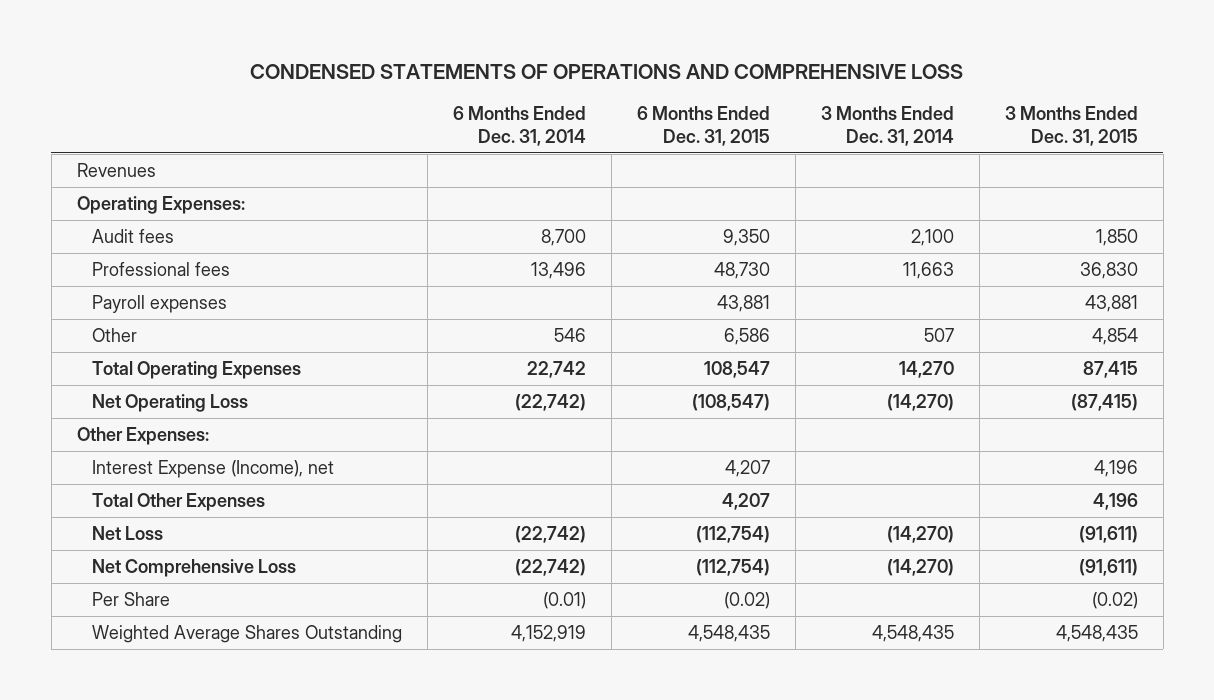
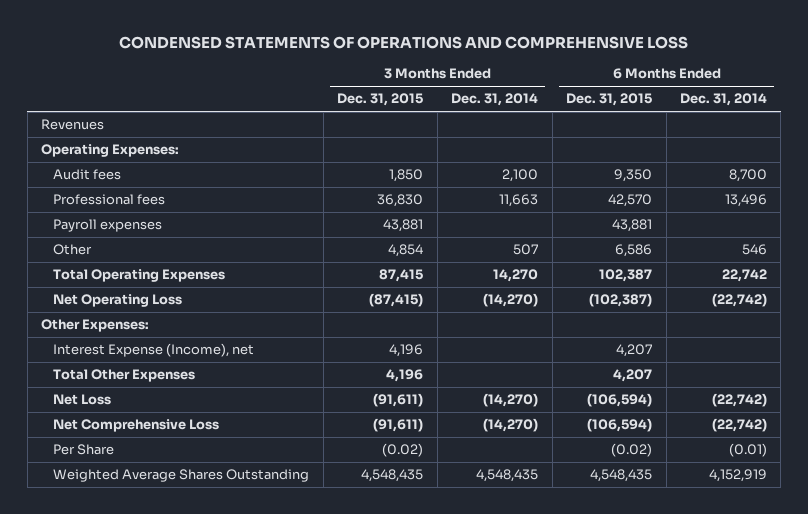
- | 6 Months Ended Dec. 31, 2014 | 6 Months Ended Dec. 31, 2015 | 3 Months Ended Dec. 31, 2014 | 3 Months Ended Dec. 31, 2015
+ | 3 Months Ended Dec. 31, 2015 | 3 Months Ended Dec. 31, 2014 | 6 Months Ended Dec. 31, 2015 | 6 Months Ended Dec. 31, 2014
- Professional fees | 13,496 | 48,730 | 11,663 | 36,830
+ Professional fees | 36,830 | 11,663 | 42,570 | 13,496
- Total Operating Expenses | 22,742 | 108,547 | 14,270 | 87,415
- Net Operating Loss | (22,742) | (108,547) | (14,270) | (87,415)
+ Total Operating Expenses | 87,415 | 14,270 | 102,387 | 22,742
+ Net Operating Loss | (87,415) | (14,270) | (102,387) | (22,742)
- Net Loss | (22,742) | (112,754) | (14,270) | (91,611)
- Net Comprehensive Loss | (22,742) | (112,754) | (14,270) | (91,611)
+ Net Loss | (91,611) | (14,270) | (106,594) | (22,742)
+ Net Comprehensive Loss | (91,611) | (14,270) | (106,594) | (22,742)

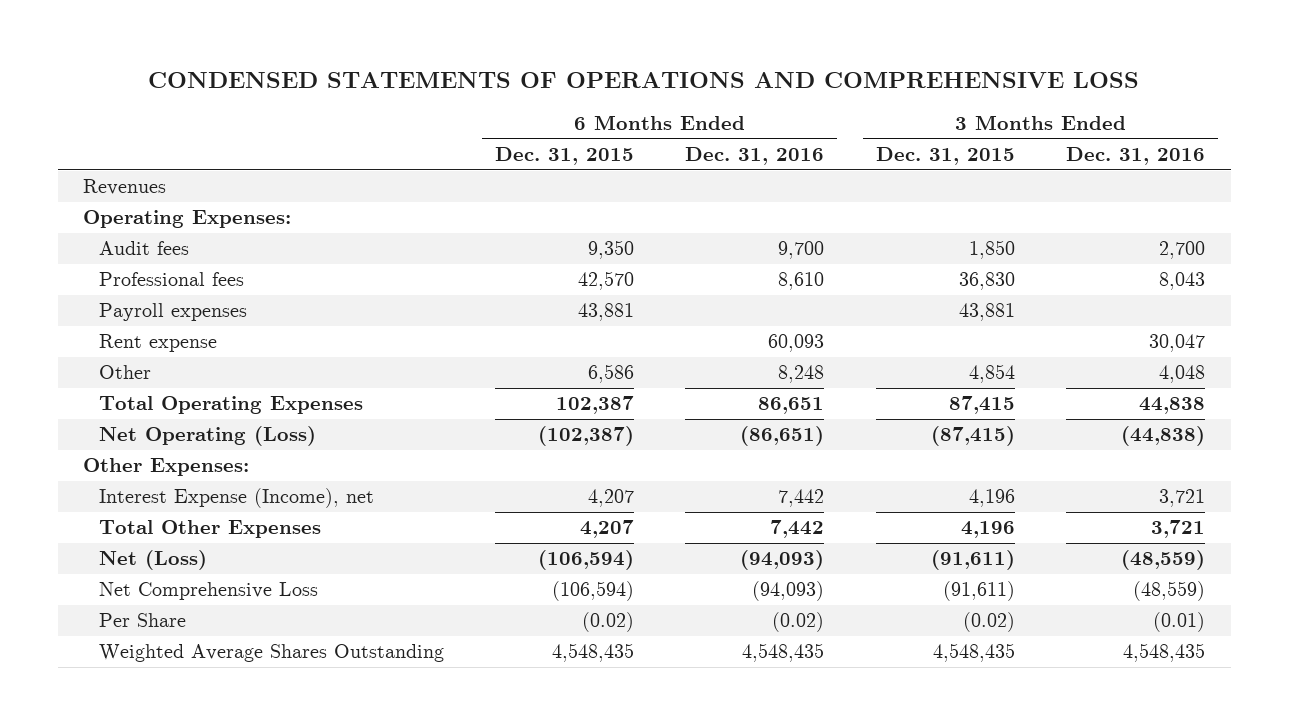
- | 3 Months Ended Dec. 31, 2015 | 3 Months Ended Dec. 31, 2014 | 6 Months Ended Dec. 31, 2015 | 6 Months Ended Dec. 31, 2014
+ | 6 Months Ended Dec. 31, 2015 | 6 Months Ended Dec. 31, 2016 | 3 Months Ended Dec. 31, 2015 | 3 Months Ended Dec. 31, 2016
+ Rent expense | | 60,093 | | 30,047
- Net Operating Loss | (87,415) | (14,270) | (102,387) | (22,742)
+ Net Operating (Loss) | (102,387) | (86,651) | (87,415) | (44,838)
- Net Loss | (91,611) | (14,270) | (106,594) | (22,742)
+ Net (Loss) | (106,594) | (94,093) | (91,611) | (48,559)

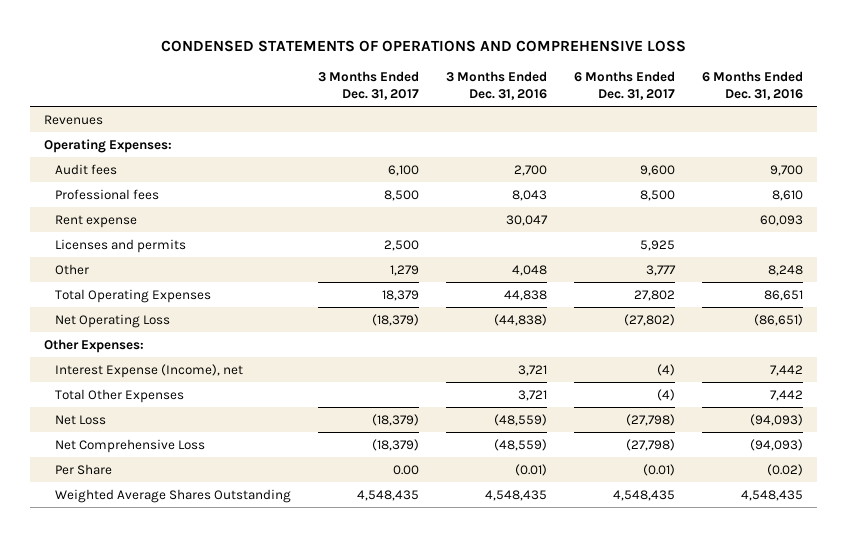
- | 6 Months Ended Dec. 31, 2015 | 6 Months Ended Dec. 31, 2016 | 3 Months Ended Dec. 31, 2015 | 3 Months Ended Dec. 31, 2016
+ | 3 Months Ended Dec. 31, 2017 | 3 Months Ended Dec. 31, 2016 | 6 Months Ended Dec. 31, 2017 | 6 Months Ended Dec. 31, 2016
- Payroll expenses | 43,881 | | 43,881 |
+ Licenses and permits | 2,500 | | 5,925 |
- Net Operating (Loss) | (102,387) | (86,651) | (87,415) | (44,838)
+ Net Operating Loss | (18,379) | (44,838) | (27,802) | (86,651)
- Net (Loss) | (106,594) | (94,093) | (91,611) | (48,559)
+ Net Loss | (18,379) | (48,559) | (27,798) | (94,093)

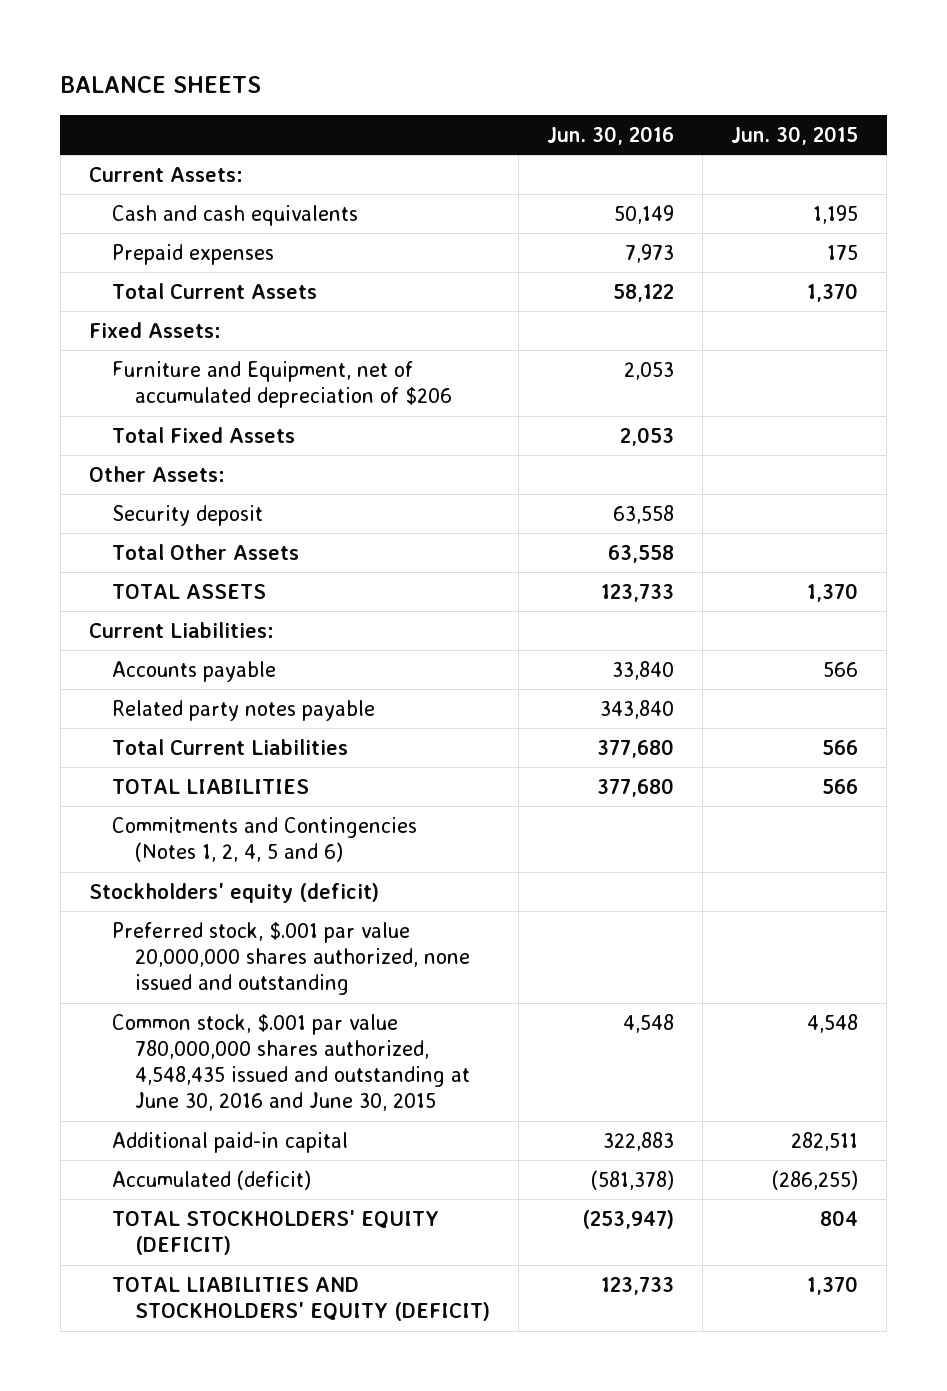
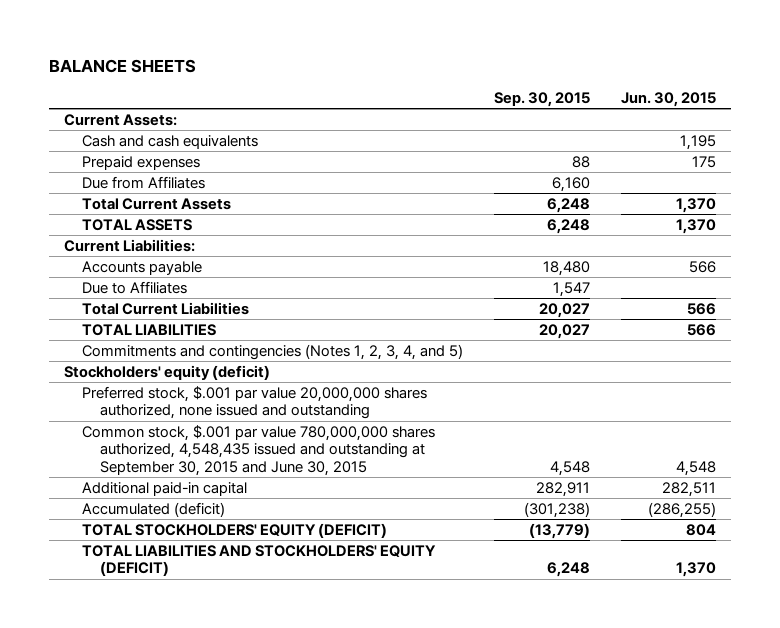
- | Jun. 30, 2016 | Jun. 30, 2015
+ | Sep. 30, 2015 | Jun. 30, 2015
+ Due from Affiliates | 6,160 |
- Fixed Assets:
- Furniture and Equipment, net of accumulated depreciation of $206 | 2,053 |
- Total Fixed Assets | 2,053 |
- Other Assets:
- Security deposit | 63,558 |
- Total Other Assets | 63,558 |
- Related party notes payable | 343,840 |
+ Due to Affiliates | 1,547 |
- Commitments and Contingencies (Notes 1, 2, 4, 5 and 6)
+ Commitments and contingencies (Notes 1, 2, 3, 4, and 5)
- Common stock, $.001 par value 780,000,000 shares authorized, 4,548,435 issued and outstanding at June 30, 2016 and June 30, 2015 | 4,548 | 4,548
+ Common stock, $.001 par value 780,000,000 shares authorized, 4,548,435 issued and outstanding at September 30, 2015 and June 30, 2015 | 4,548 | 4,548

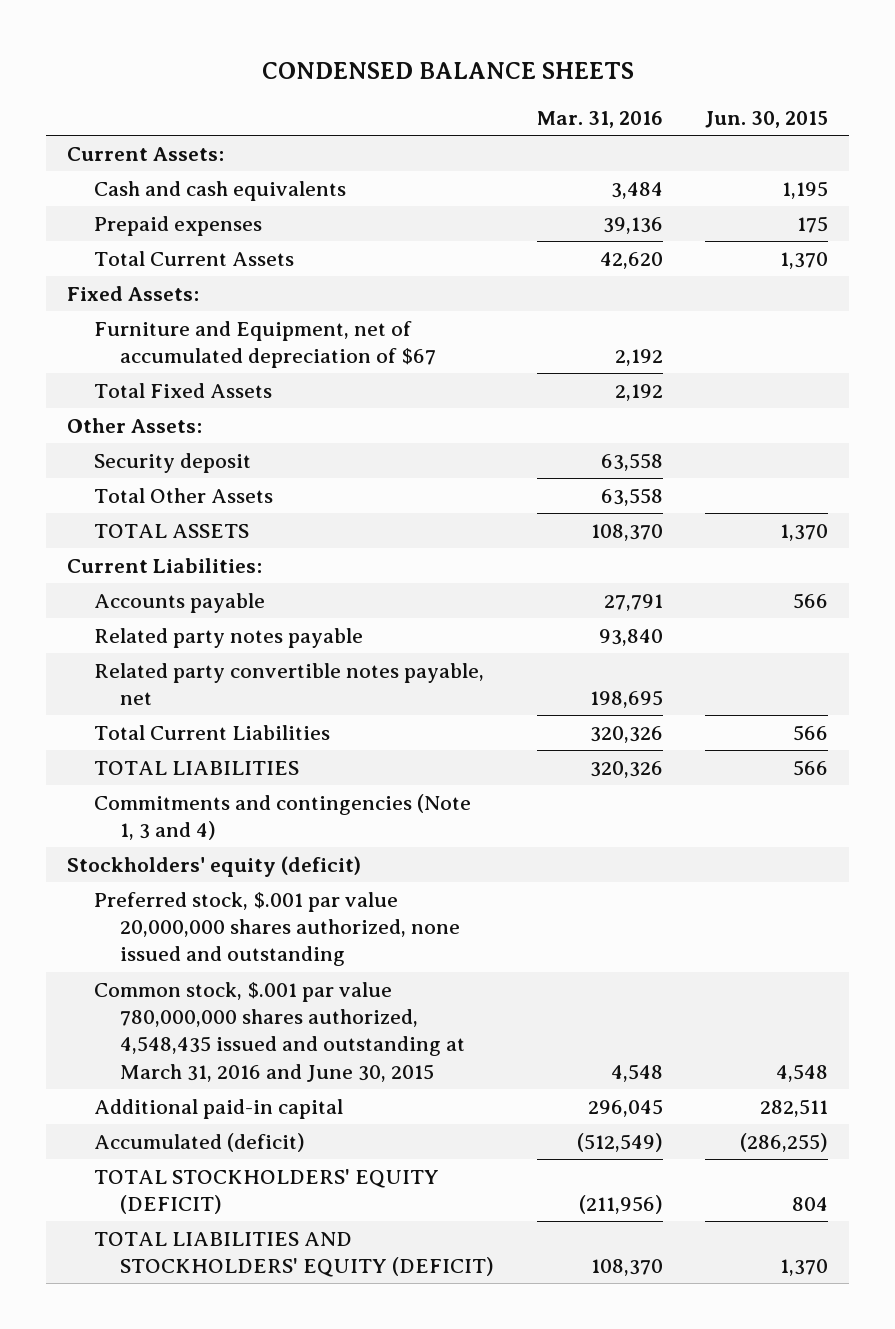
- BALANCE SHEETS
+ CONDENSED BALANCE SHEETS
- | Sep. 30, 2015 | Jun. 30, 2015
+ | Mar. 31, 2016 | Jun. 30, 2015
- Due from Affiliates | 6,160 |
+ Fixed Assets:
+ Furniture and Equipment, net of accumulated depreciation of $67 | 2,192 |
+ Total Fixed Assets | 2,192 |
+ Other Assets:
+ Security deposit | 63,558 |
+ Total Other Assets | 63,558 |
- Due to Affiliates | 1,547 |
+ Related party notes payable | 93,840 |
+ Related party convertible notes payable, net | 198,695 |
- Commitments and contingencies (Notes 1, 2, 3, 4, and 5)
+ Commitments and contingencies (Note 1, 3 and 4)
- Common stock, $.001 par value 780,000,000 shares authorized, 4,548,435 issued and outstanding at September 30, 2015 and June 30, 2015 | 4,548 | 4,548
+ Common stock, $.001 par value 780,000,000 shares authorized, 4,548,435 issued and outstanding at March 31, 2016 and June 30, 2015 | 4,548 | 4,548

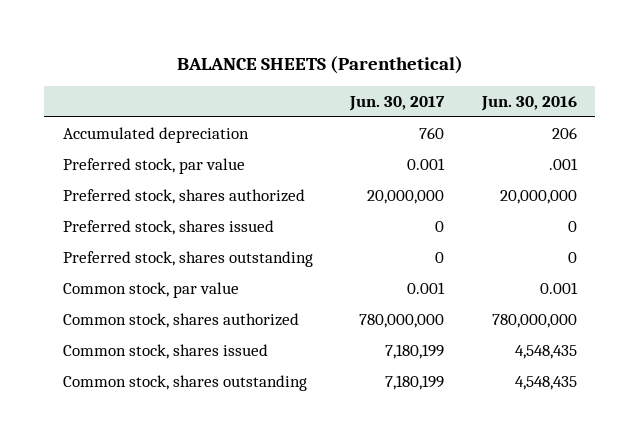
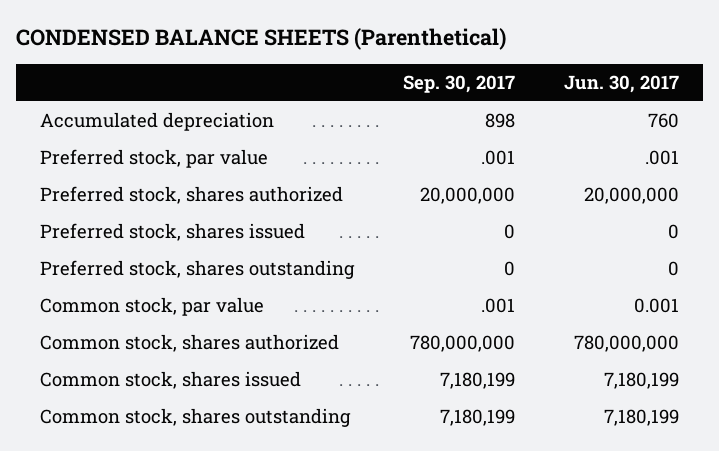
- BALANCE SHEETS (Parenthetical)
+ CONDENSED BALANCE SHEETS (Parenthetical)
- | Jun. 30, 2017 | Jun. 30, 2016
+ | Sep. 30, 2017 | Jun. 30, 2017
- Preferred stock, par value | 0.001 | .001
+ Preferred stock, par value | .001 | .001

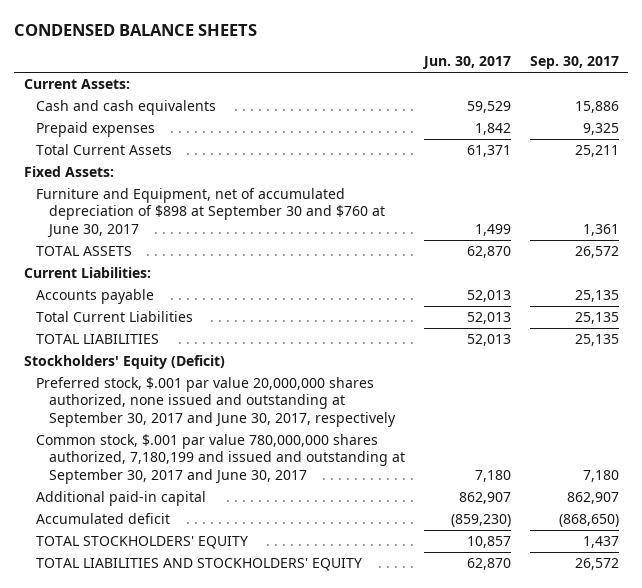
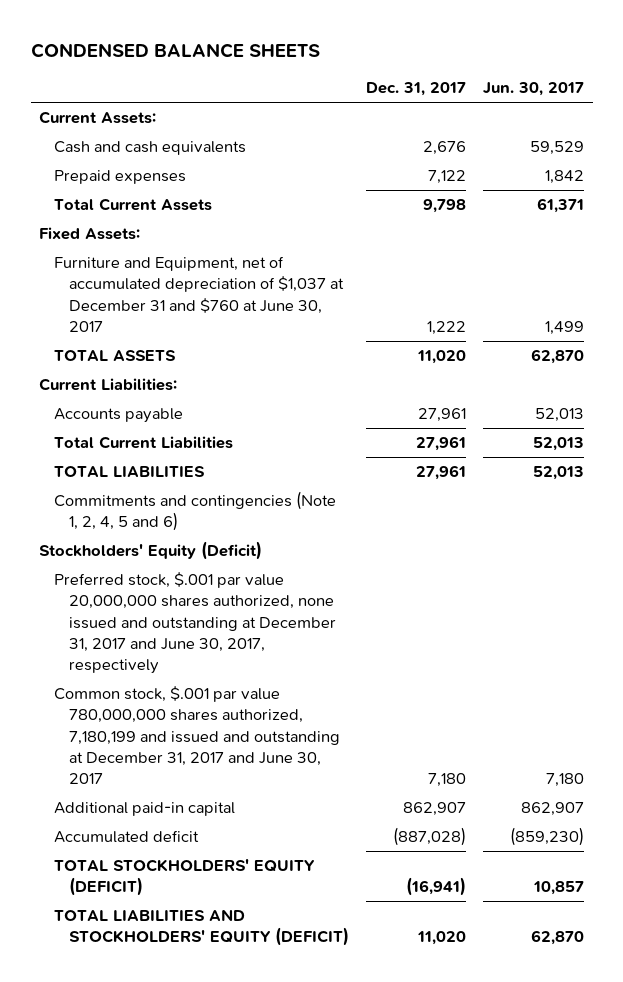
- | Jun. 30, 2017 | Sep. 30, 2017
+ | Dec. 31, 2017 | Jun. 30, 2017
- Furniture and Equipment, net of accumulated depreciation of $898 at September 30 and $760 at June 30, 2017 | 1,499 | 1,361
+ Furniture and Equipment, net of accumulated depreciation of $1,037 at December 31 and $760 at June 30, 2017 | 1,222 | 1,499
+ Commitments and contingencies (Note 1, 2, 4, 5 and 6)
- Preferred stock, $.001 par value 20,000,000 shares authorized, none issued and outstanding at September 30, 2017 and June 30, 2017, respectively
- Common stock, $.001 par value 780,000,000 shares authorized, 7,180,199 and issued and outstanding at September 30, 2017 and June 30, 2017 | 7,180 | 7,180
+ Preferred stock, $.001 par value 20,000,000 shares authorized, none issued and outstanding at December 31, 2017 and June 30, 2017, respectively
+ Common stock, $.001 par value 780,000,000 shares authorized, 7,180,199 and issued and outstanding at December 31, 2017 and June 30, 2017 | 7,180 | 7,180
- TOTAL STOCKHOLDERS' EQUITY | 10,857 | 1,437
- TOTAL LIABILITIES AND STOCKHOLDERS' EQUITY | 62,870 | 26,572
+ TOTAL STOCKHOLDERS' EQUITY (DEFICIT) | (16,941) | 10,857
+ TOTAL LIABILITIES AND STOCKHOLDERS' EQUITY (DEFICIT) | 11,020 | 62,870

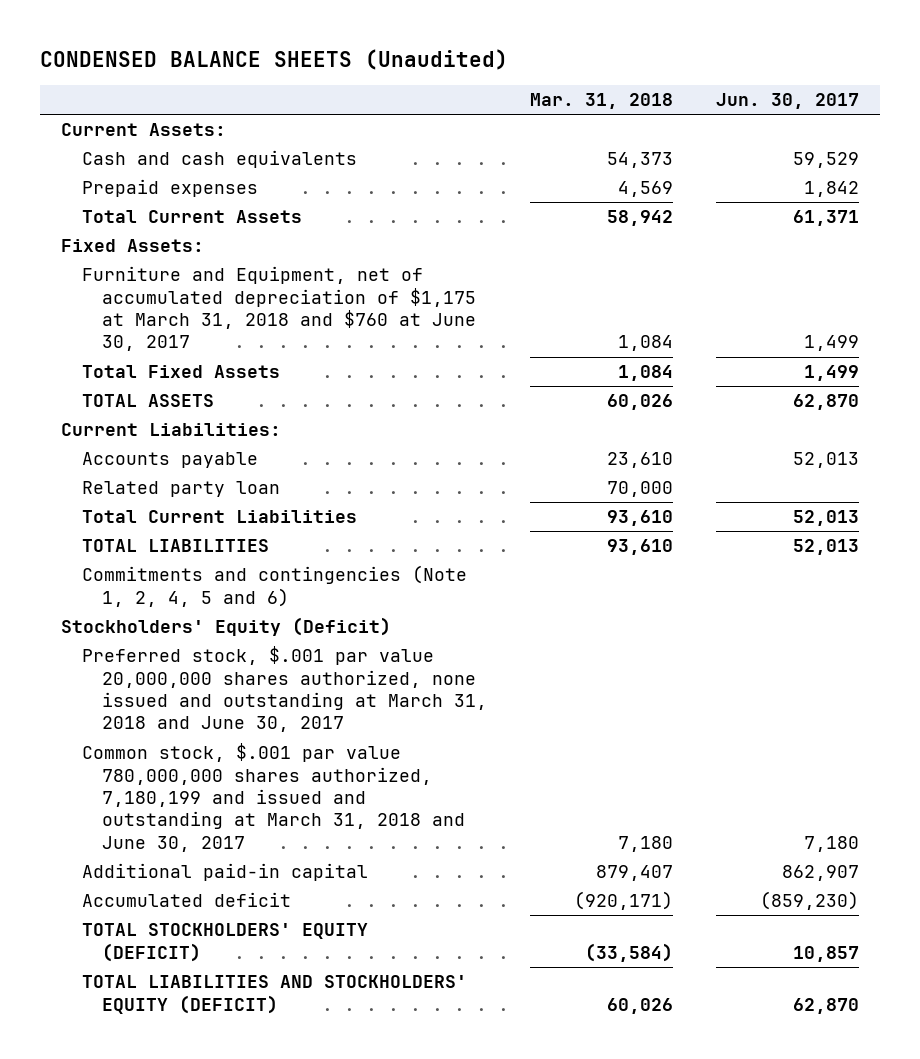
- CONDENSED BALANCE SHEETS
+ CONDENSED BALANCE SHEETS (Unaudited)
- | Dec. 31, 2017 | Jun. 30, 2017
+ | Mar. 31, 2018 | Jun. 30, 2017
- Furniture and Equipment, net of accumulated depreciation of $1,037 at December 31 and $760 at June 30, 2017 | 1,222 | 1,499
+ Furniture and Equipment, net of accumulated depreciation of $1,175 at March 31, 2018 and $760 at June 30, 2017 | 1,084 | 1,499
+ Total Fixed Assets | 1,084 | 1,499
+ Related party loan | 70,000 |
- Preferred stock, $.001 par value 20,000,000 shares authorized, none issued and outstanding at December 31, 2017 and June 30, 2017, respectively
- Common stock, $.001 par value 780,000,000 shares authorized, 7,180,199 and issued and outstanding at December 31, 2017 and June 30, 2017 | 7,180 | 7,180
+ Preferred stock, $.001 par value 20,000,000 shares authorized, none issued and outstanding at March 31, 2018 and June 30, 2017
+ Common stock, $.001 par value 780,000,000 shares authorized, 7,180,199 and issued and outstanding at March 31, 2018 and June 30, 2017 | 7,180 | 7,180

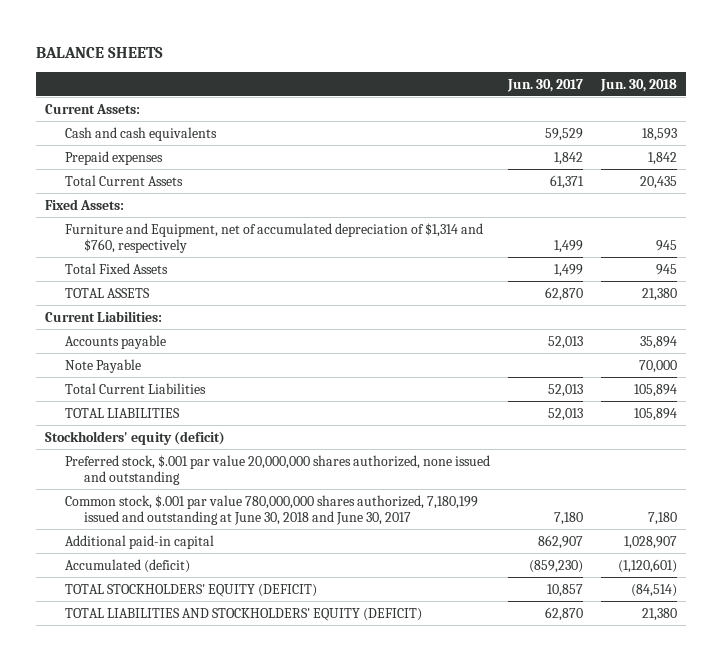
- CONDENSED BALANCE SHEETS (Unaudited)
+ BALANCE SHEETS
- | Mar. 31, 2018 | Jun. 30, 2017
+ | Jun. 30, 2017 | Jun. 30, 2018
- Furniture and Equipment, net of accumulated depreciation of $1,175 at March 31, 2018 and $760 at June 30, 2017 | 1,084 | 1,499
+ Furniture and Equipment, net of accumulated depreciation of $1,314 and $760, respectively | 1,499 | 945
- Related party loan | 70,000 |
+ Note Payable | | 70,000
- Commitments and contingencies (Note 1, 2, 4, 5 and 6)
- Stockholders' Equity (Deficit)
- Preferred stock, $.001 par value 20,000,000 shares authorized, none issued and outstanding at March 31, 2018 and June 30, 2017
- Common stock, $.001 par value 780,000,000 shares authorized, 7,180,199 and issued and outstanding at March 31, 2018 and June 30, 2017 | 7,180 | 7,180
+ Stockholders' equity (deficit)
+ Preferred stock, $.001 par value 20,000,000 shares authorized, none issued and outstanding
+ Common stock, $.001 par value 780,000,000 shares authorized, 7,180,199 issued and outstanding at June 30, 2018 and June 30, 2017 | 7,180 | 7,180
- Accumulated deficit | (920,171) | (859,230)
+ Accumulated (deficit) | (859,230) | (1,120,601)

